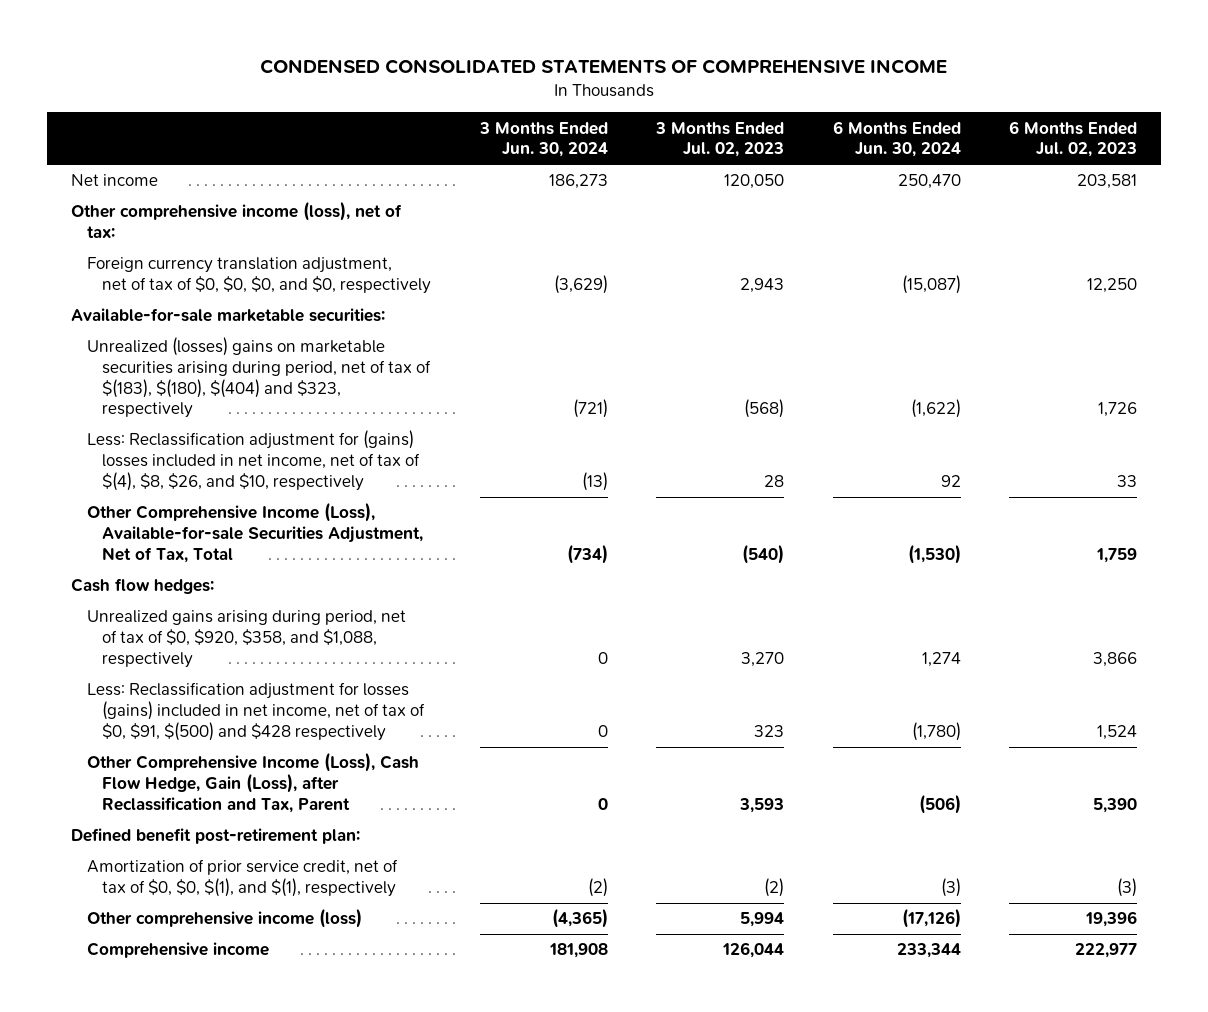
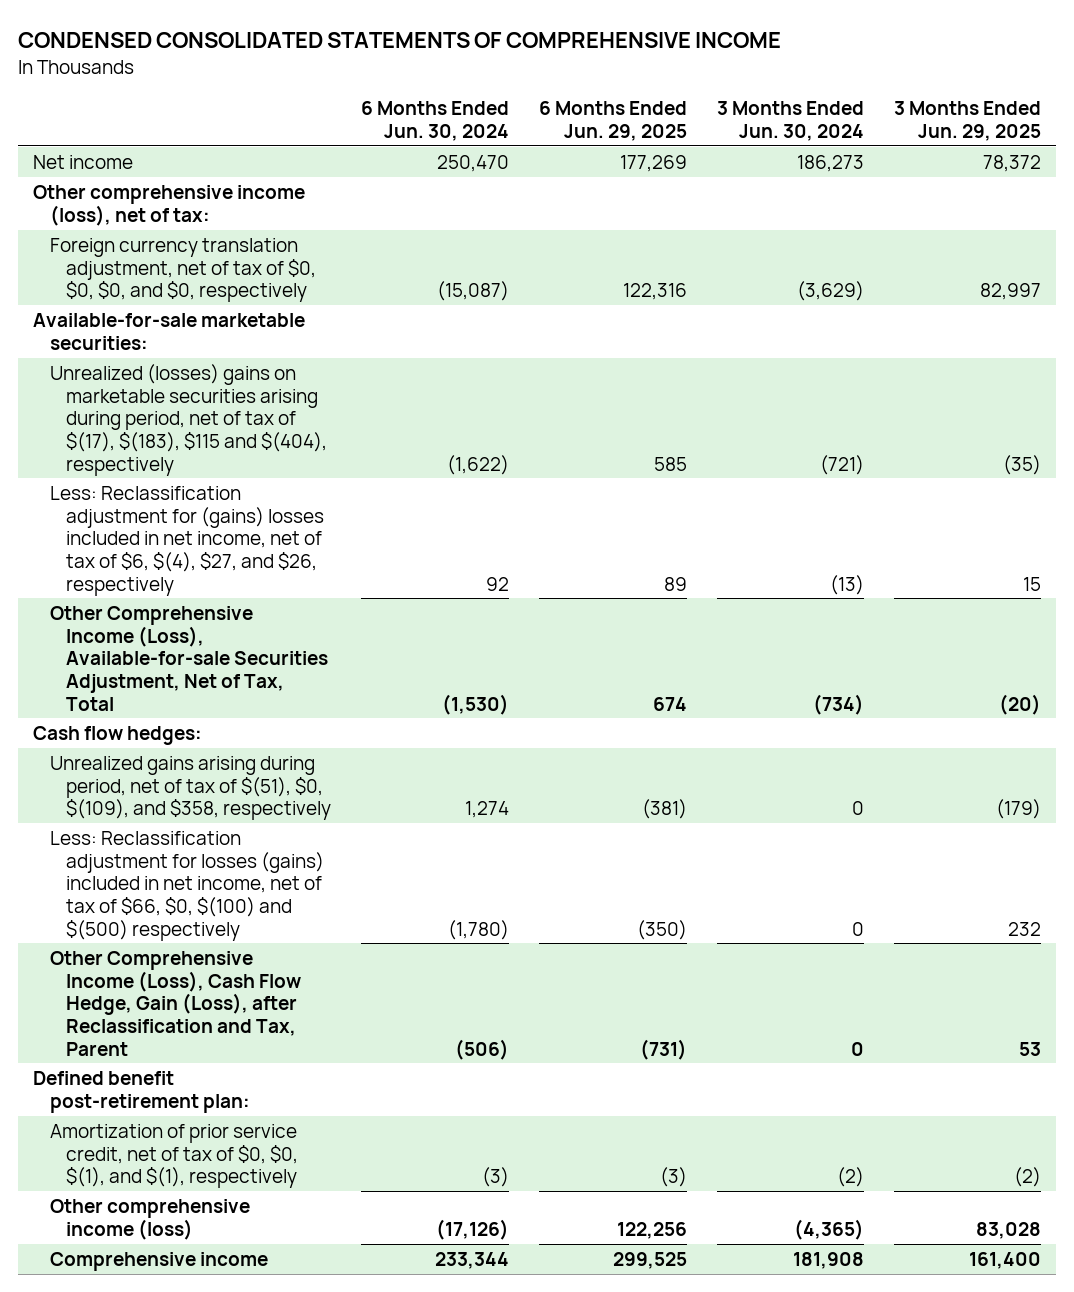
- | 3 Months Ended Jun. 30, 2024 | 3 Months Ended Jul. 02, 2023 | 6 Months Ended Jun. 30, 2024 | 6 Months Ended Jul. 02, 2023
+ | 6 Months Ended Jun. 30, 2024 | 6 Months Ended Jun. 29, 2025 | 3 Months Ended Jun. 30, 2024 | 3 Months Ended Jun. 29, 2025
- Unrealized (losses) gains on marketable securities arising during period, net of tax of $(183), $(180), $(404) and $323, respectively | (721) | (568) | (1,622) | 1,726
- Less: Reclassification adjustment for (gains) losses included in net income, net of tax of $(4), $8, $26, and $10, respectively | (13) | 28 | 92 | 33
+ Unrealized (losses) gains on marketable securities arising during period, net of tax of $(17), $(183), $115 and $(404), respectively | (1,622) | 585 | (721) | (35)
+ Less: Reclassification adjustment for (gains) losses included in net income, net of tax of $6, $(4), $27, and $26, respectively | 92 | 89 | (13) | 15
- Unrealized gains arising during period, net of tax of $0, $920, $358, and $1,088, respectively | 0 | 3,270 | 1,274 | 3,866
- Less: Reclassification adjustment for losses (gains) included in net income, net of tax of $0, $91, $(500) and $428 respectively | 0 | 323 | (1,780) | 1,524
+ Unrealized gains arising during period, net of tax of $(51), $0, $(109), and $358, respectively | 1,274 | (381) | 0 | (179)
+ Less: Reclassification adjustment for losses (gains) included in net income, net of tax of $66, $0, $(100) and $(500) respectively | (1,780) | (350) | 0 | 232

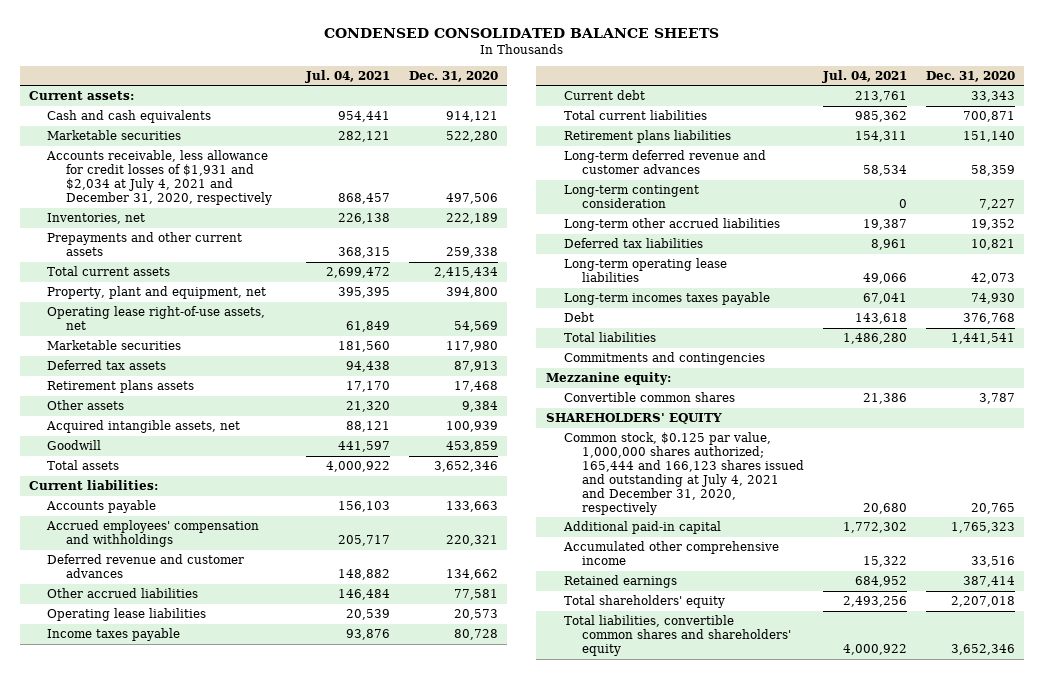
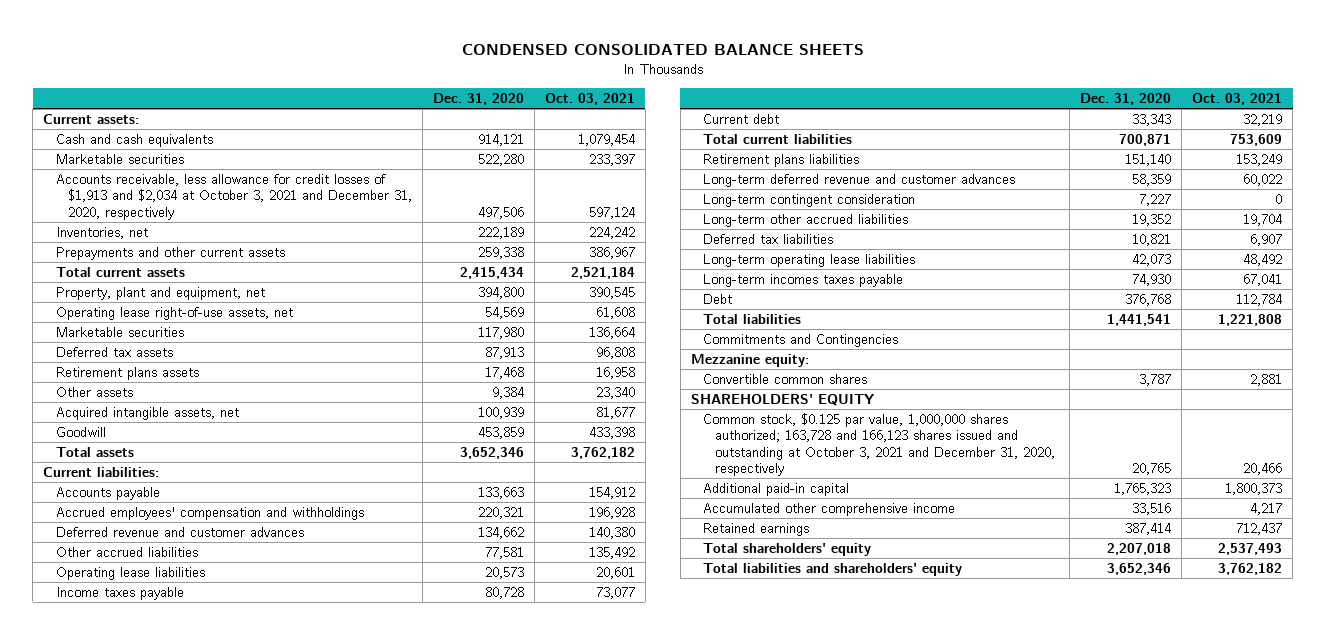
- | Jul. 04, 2021 | Dec. 31, 2020
+ | Dec. 31, 2020 | Oct. 03, 2021
- Accounts receivable, less allowance for credit losses of $1,931 and $2,034 at July 4, 2021 and December 31, 2020, respectively | 868,457 | 497,506
+ Accounts receivable, less allowance for credit losses of $1,913 and $2,034 at October 3, 2021 and December 31, 2020, respectively | 497,506 | 597,124
- Commitments and contingencies
+ Commitments and Contingencies
- Common stock, $0.125 par value, 1,000,000 shares authorized; 165,444 and 166,123 shares issued and outstanding at July 4, 2021 and December 31, 2020, respectively | 20,680 | 20,765
+ Common stock, $0.125 par value, 1,000,000 shares authorized; 163,728 and 166,123 shares issued and outstanding at October 3, 2021 and December 31, 2020, respectively | 20,765 | 20,466
- Total liabilities, convertible common shares and shareholders' equity | 4,000,922 | 3,652,346
+ Total liabilities and shareholders' equity | 3,652,346 | 3,762,182

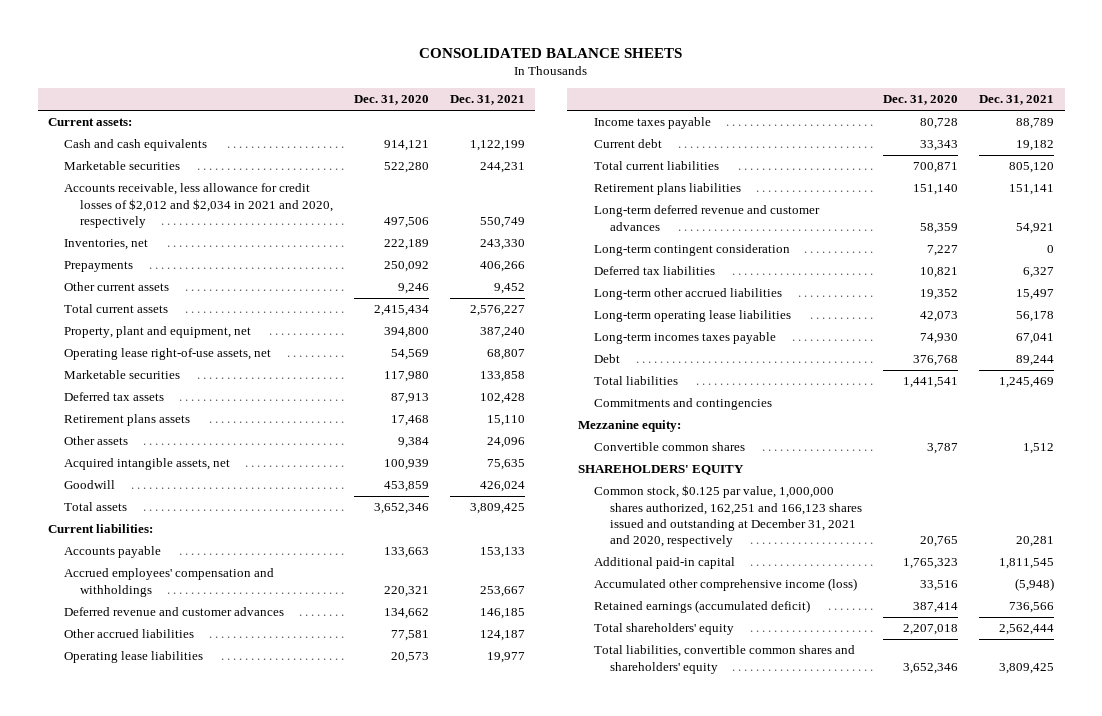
- CONDENSED CONSOLIDATED BALANCE SHEETS
+ CONSOLIDATED BALANCE SHEETS
- | Dec. 31, 2020 | Oct. 03, 2021
+ | Dec. 31, 2020 | Dec. 31, 2021
- Accounts receivable, less allowance for credit losses of $1,913 and $2,034 at October 3, 2021 and December 31, 2020, respectively | 497,506 | 597,124
+ Accounts receivable, less allowance for credit losses of $2,012 and $2,034 in 2021 and 2020, respectively | 497,506 | 550,749
- Prepayments and other current assets | 259,338 | 386,967
+ Prepayments | 250,092 | 406,266
+ Other current assets | 9,246 | 9,452
moved down: Long-term other accrued liabilities | 19,352 | 15,497
- Commitments and Contingencies
+ Commitments and contingencies
- Common stock, $0.125 par value, 1,000,000 shares authorized; 163,728 and 166,123 shares issued and outstanding at October 3, 2021 and December 31, 2020, respectively | 20,765 | 20,466
+ Common stock, $0.125 par value, 1,000,000 shares authorized, 162,251 and 166,123 shares issued and outstanding at December 31, 2021 and 2020, respectively | 20,765 | 20,281
- Accumulated other comprehensive income | 33,516 | 4,217
- Retained earnings | 387,414 | 712,437
+ Accumulated other comprehensive income (loss) | 33,516 | (5,948)
+ Retained earnings (accumulated deficit) | 387,414 | 736,566
- Total liabilities and shareholders' equity | 3,652,346 | 3,762,182
+ Total liabilities, convertible common shares and shareholders' equity | 3,652,346 | 3,809,425

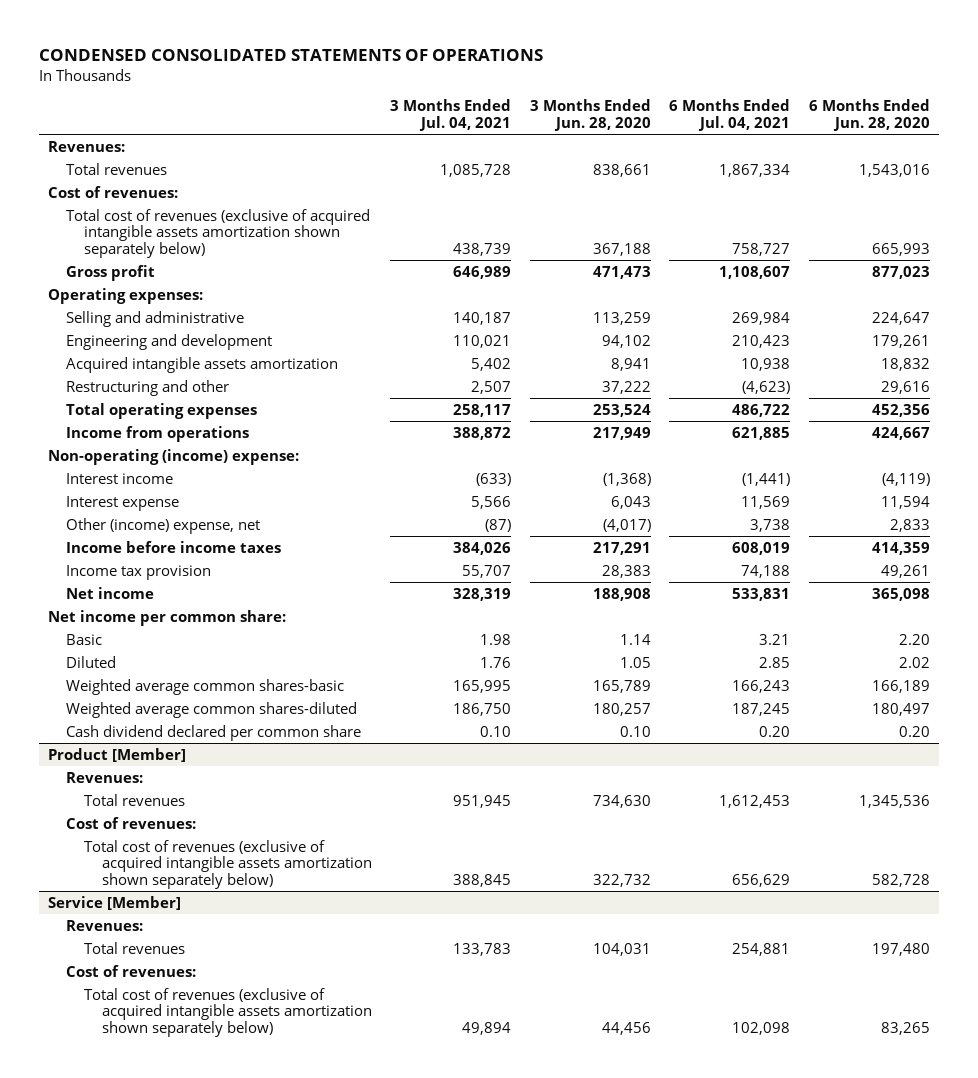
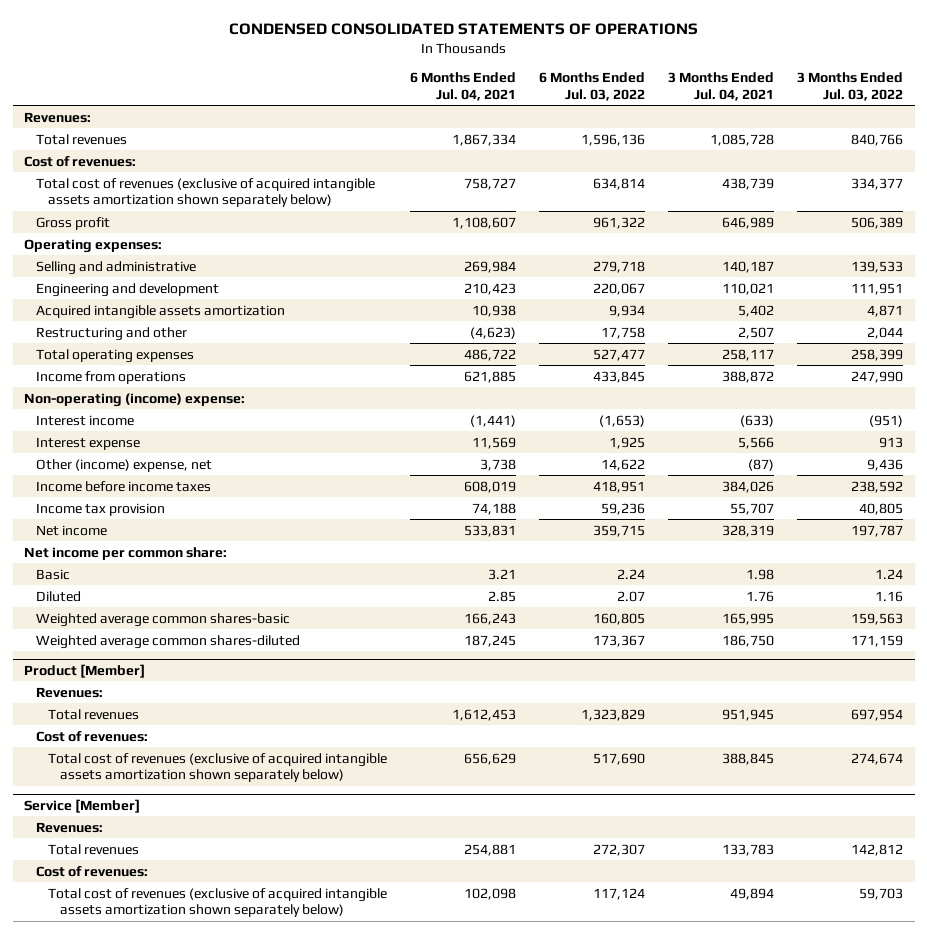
- | 3 Months Ended Jul. 04, 2021 | 3 Months Ended Jun. 28, 2020 | 6 Months Ended Jul. 04, 2021 | 6 Months Ended Jun. 28, 2020
+ | 6 Months Ended Jul. 04, 2021 | 6 Months Ended Jul. 03, 2022 | 3 Months Ended Jul. 04, 2021 | 3 Months Ended Jul. 03, 2022
- Cash dividend declared per common share | 0.10 | 0.10 | 0.20 | 0.20

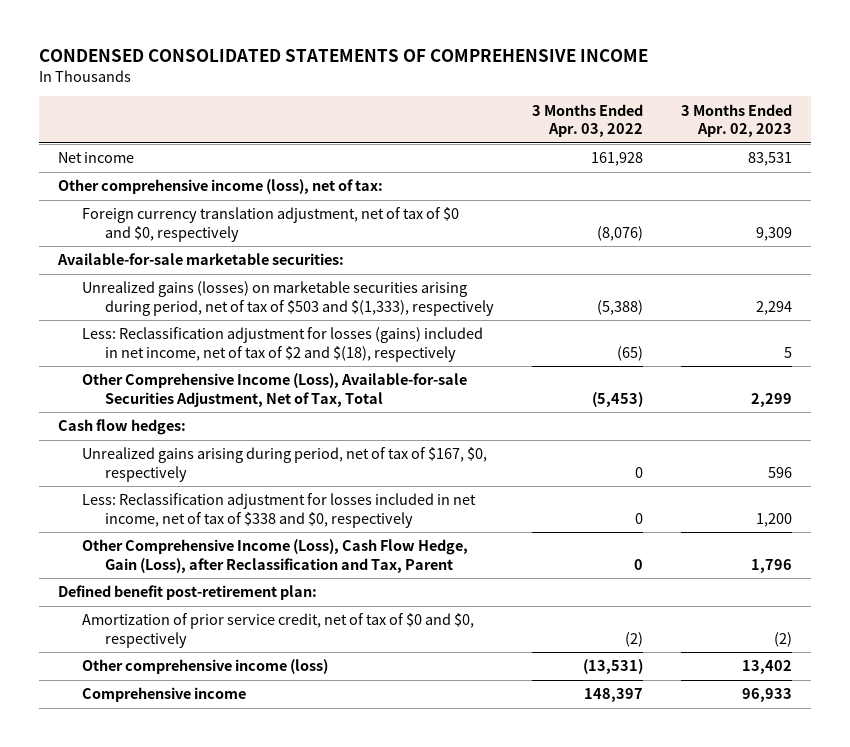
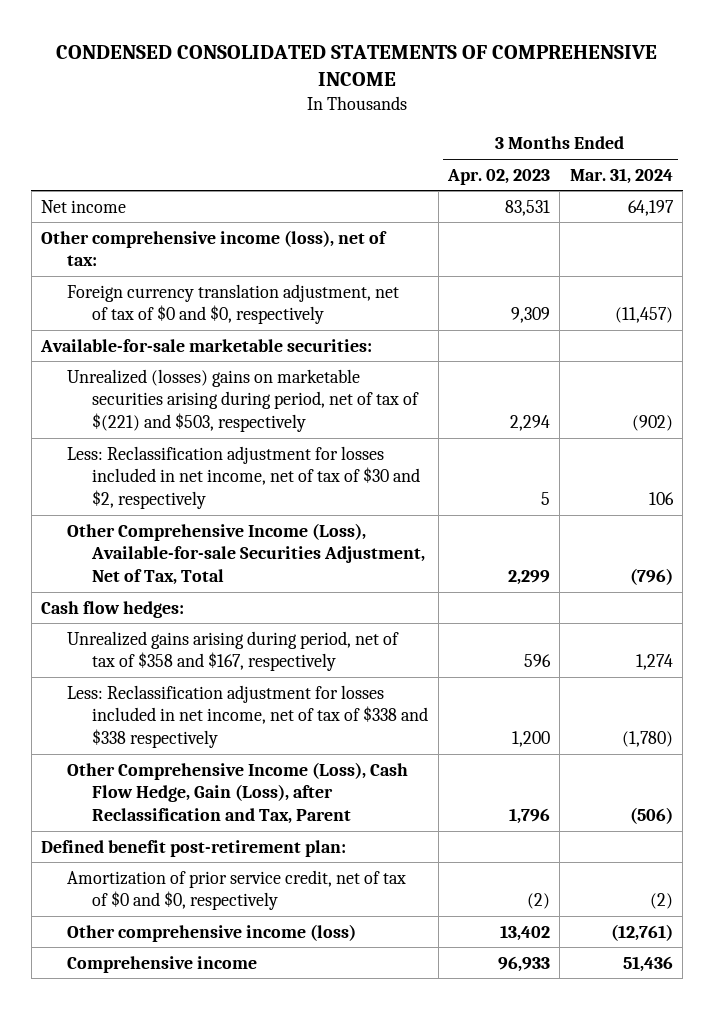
- | 3 Months Ended Apr. 03, 2022 | 3 Months Ended Apr. 02, 2023
+ | 3 Months Ended Apr. 02, 2023 | 3 Months Ended Mar. 31, 2024
- Unrealized gains (losses) on marketable securities arising during period, net of tax of $503 and $(1,333), respectively | (5,388) | 2,294
- Less: Reclassification adjustment for losses (gains) included in net income, net of tax of $2 and $(18), respectively | (65) | 5
+ Unrealized (losses) gains on marketable securities arising during period, net of tax of $(221) and $503, respectively | 2,294 | (902)
+ Less: Reclassification adjustment for losses included in net income, net of tax of $30 and $2, respectively | 5 | 106
- Unrealized gains arising during period, net of tax of $167, $0, respectively | 0 | 596
- Less: Reclassification adjustment for losses included in net income, net of tax of $338 and $0, respectively | 0 | 1,200
+ Unrealized gains arising during period, net of tax of $358 and $167, respectively | 596 | 1,274
+ Less: Reclassification adjustment for losses included in net income, net of tax of $338 and $338 respectively | 1,200 | (1,780)

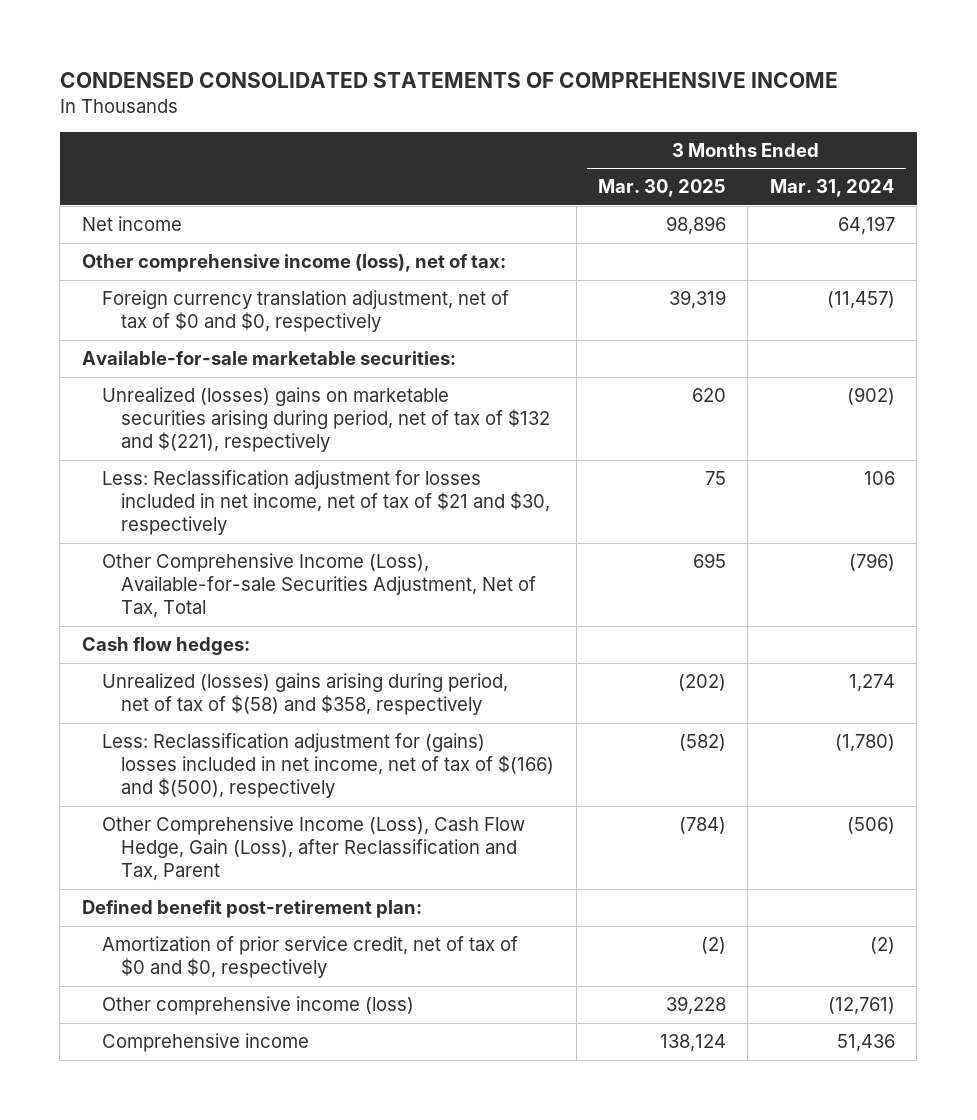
- | 3 Months Ended Apr. 02, 2023 | 3 Months Ended Mar. 31, 2024
+ | 3 Months Ended Mar. 30, 2025 | 3 Months Ended Mar. 31, 2024
- Unrealized (losses) gains on marketable securities arising during period, net of tax of $(221) and $503, respectively | 2,294 | (902)
- Less: Reclassification adjustment for losses included in net income, net of tax of $30 and $2, respectively | 5 | 106
+ Unrealized (losses) gains on marketable securities arising during period, net of tax of $132 and $(221), respectively | 620 | (902)
+ Less: Reclassification adjustment for losses included in net income, net of tax of $21 and $30, respectively | 75 | 106
- Unrealized gains arising during period, net of tax of $358 and $167, respectively | 596 | 1,274
- Less: Reclassification adjustment for losses included in net income, net of tax of $338 and $338 respectively | 1,200 | (1,780)
+ Unrealized (losses) gains arising during period, net of tax of $(58) and $358, respectively | (202) | 1,274
+ Less: Reclassification adjustment for (gains) losses included in net income, net of tax of $(166) and $(500), respectively | (582) | (1,780)

